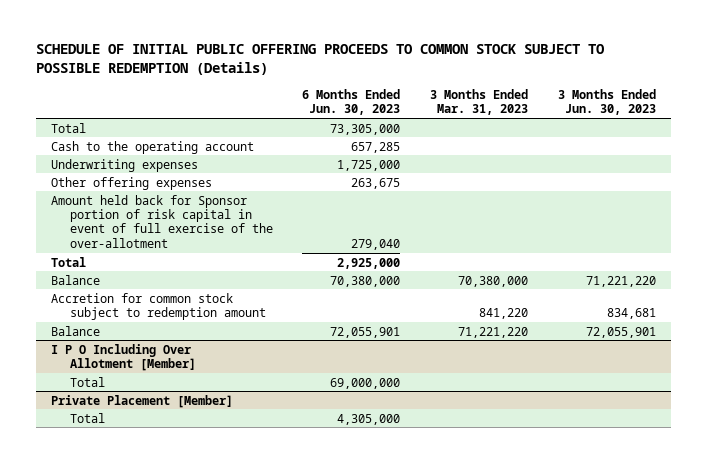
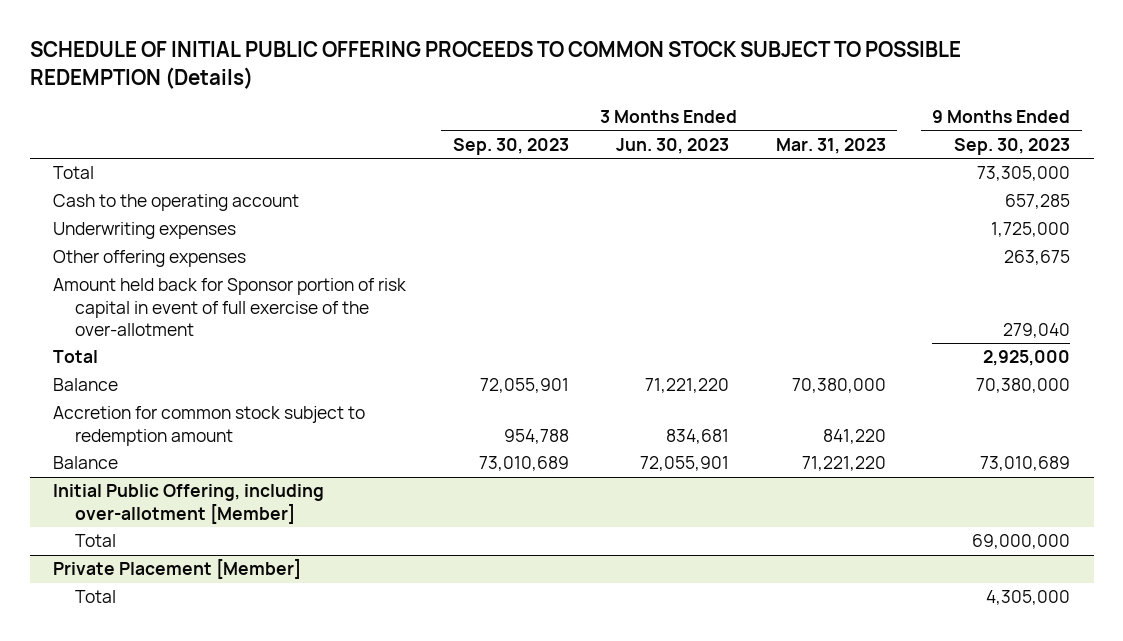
- | 6 Months Ended Jun. 30, 2023 | 3 Months Ended Mar. 31, 2023 | 3 Months Ended Jun. 30, 2023
+ | 3 Months Ended Sep. 30, 2023 | 3 Months Ended Jun. 30, 2023 | 3 Months Ended Mar. 31, 2023 | 9 Months Ended Sep. 30, 2023
- I P O Including Over Allotment [Member]
+ Initial Public Offering, including over-allotment [Member]

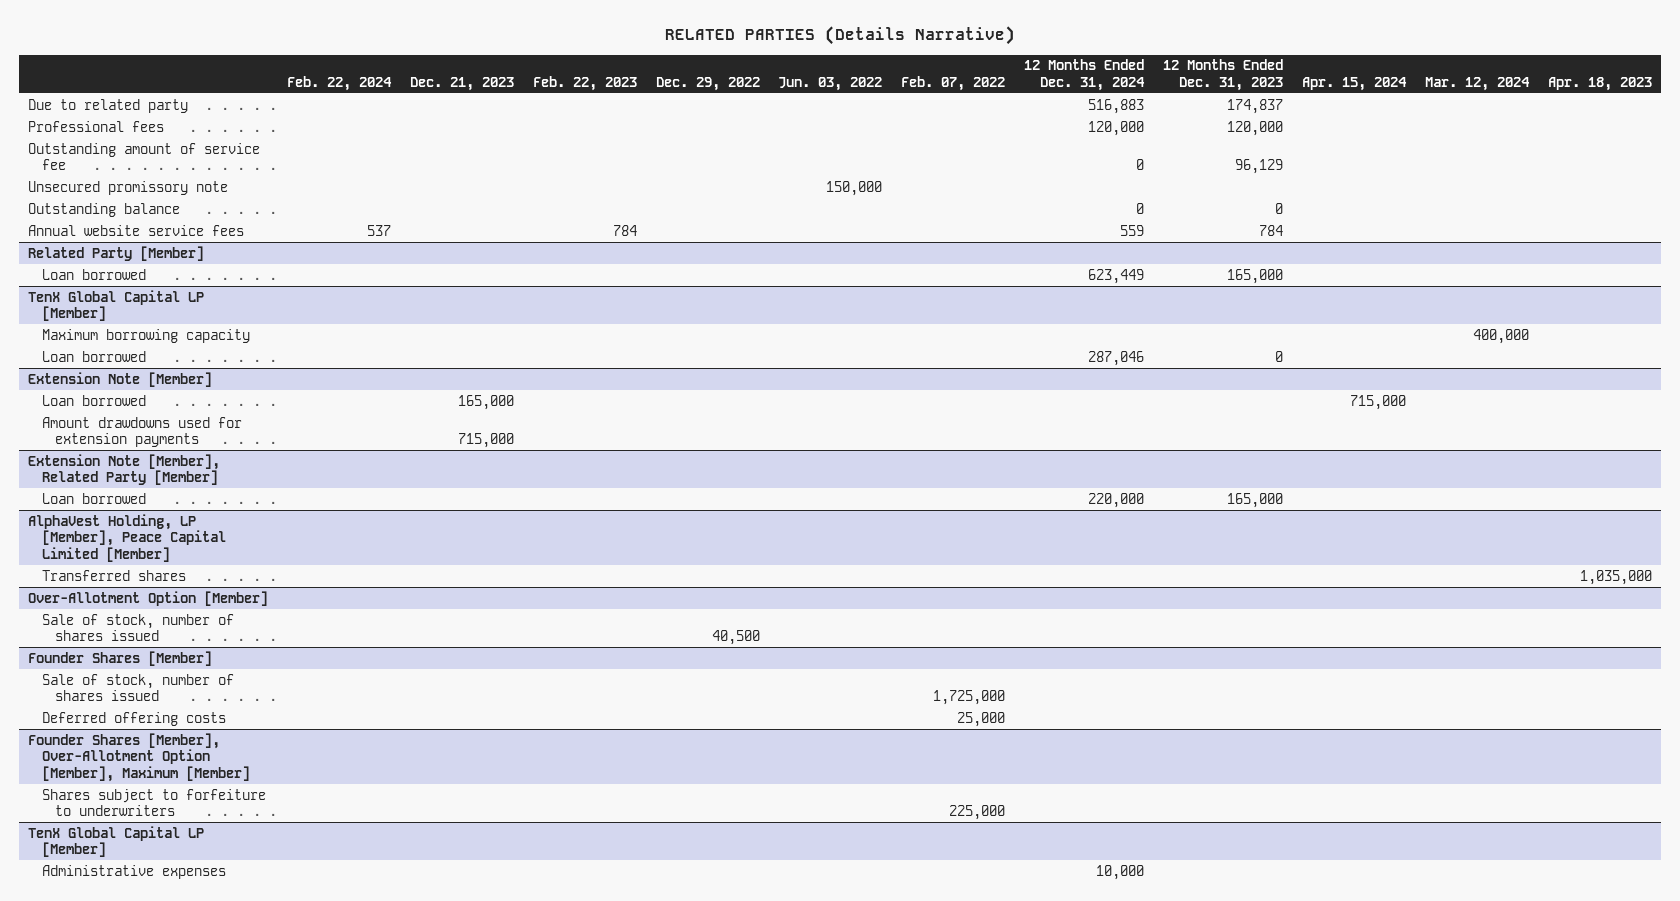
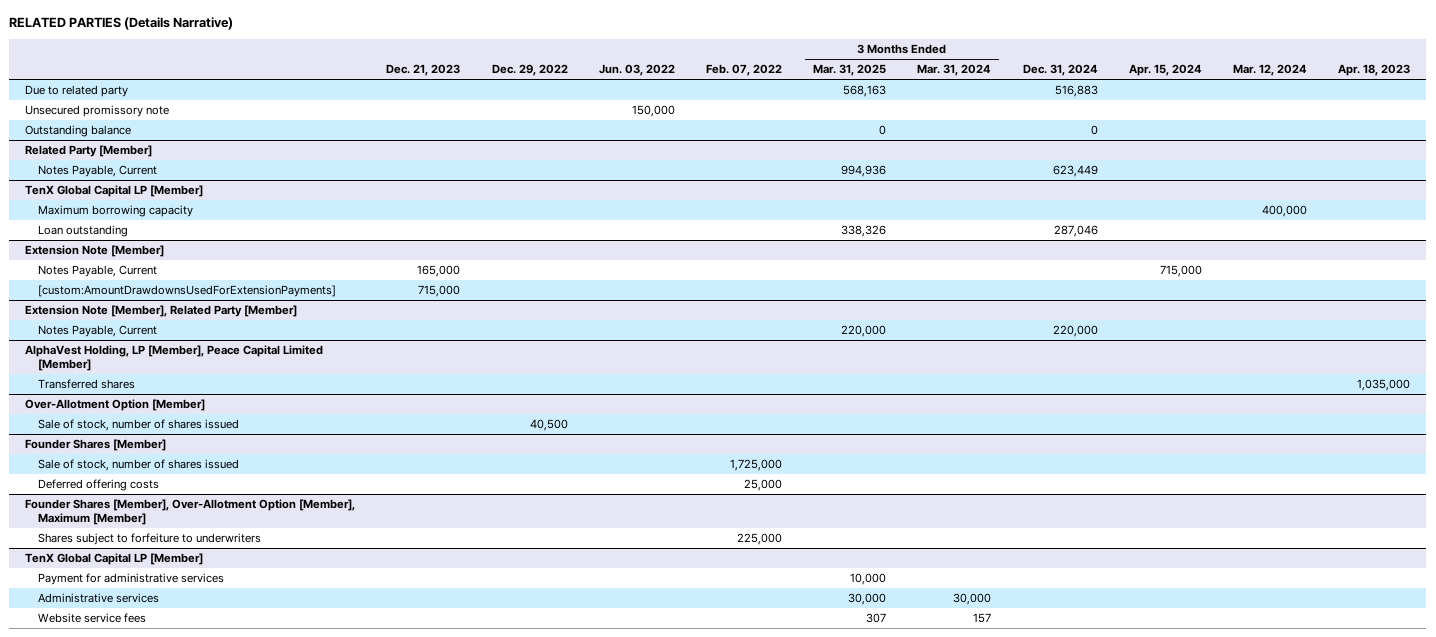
- | Feb. 22, 2024 | Dec. 21, 2023 | Feb. 22, 2023 | Dec. 29, 2022 | Jun. 03, 2022 | Feb. 07, 2022 | 12 Months Ended Dec. 31, 2024 | 12 Months Ended Dec. 31, 2023 | Apr. 15, 2024 | Mar. 12, 2024 | Apr. 18, 2023
+ | Dec. 21, 2023 | Dec. 29, 2022 | Jun. 03, 2022 | Feb. 07, 2022 | 3 Months Ended Mar. 31, 2025 | 3 Months Ended Mar. 31, 2024 | Dec. 31, 2024 | Apr. 15, 2024 | Mar. 12, 2024 | Apr. 18, 2023
- Professional fees | | | | | | | 120,000 | 120,000 | | |
- Outstanding amount of service fee | | | | | | | 0 | 96,129 | | |
- Annual website service fees | 537 | | 784 | | | | 559 | 784 | | |
@ Related Party [Member]
- Loan borrowed | | | | | | | 623,449 | 165,000 | | |
+ Notes Payable, Current | | | | | 994,936 | | 623,449 | | |
@ TenX Global Capital LP [Member]
- Loan borrowed | | | | | | | 287,046 | 0 | | |
+ Loan outstanding | | | | | 338,326 | | 287,046 | | |
@ Extension Note [Member]
- Loan borrowed | | 165,000 | | | | | | | 715,000 | |
- Amount drawdowns used for extension payments | | 715,000 | | | | | | | | |
+ Notes Payable, Current | 165,000 | | | | | | | 715,000 | |
+ [custom:AmountDrawdownsUsedForExtensionPayments] | 715,000 | | | | | | | | |
@ Extension Note [Member], Related Party [Member]
- Loan borrowed | | | | | | | 220,000 | 165,000 | | |
+ Notes Payable, Current | | | | | 220,000 | | 220,000 | | |
@ TenX Global Capital LP [Member]
- Administrative expenses | | | | | | | 10,000 | | | |
+ Payment for administrative services | | | | | 10,000 | | | | |
+ Administrative services | | | | | 30,000 | 30,000 | | | |
+ Website service fees | | | | | 307 | 157 | | | |

